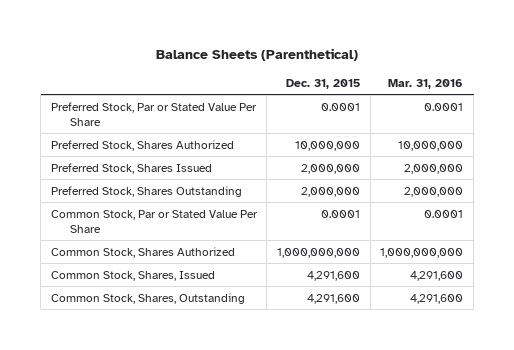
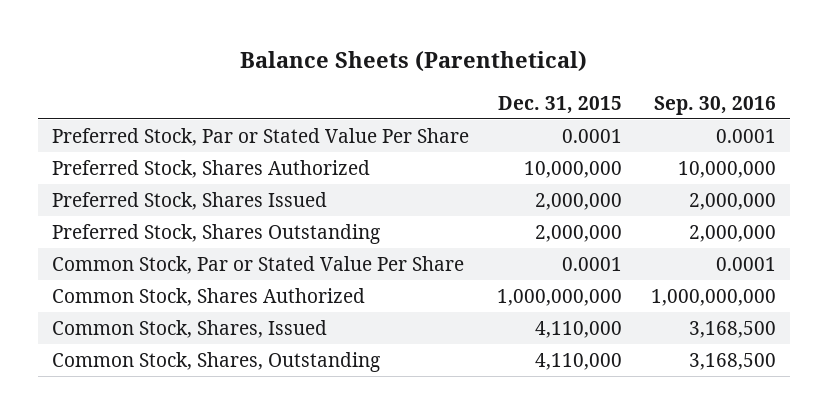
- | Dec. 31, 2015 | Mar. 31, 2016
+ | Dec. 31, 2015 | Sep. 30, 2016
- Common Stock, Shares, Issued | 4,291,600 | 4,291,600
- Common Stock, Shares, Outstanding | 4,291,600 | 4,291,600
+ Common Stock, Shares, Issued | 4,110,000 | 3,168,500
+ Common Stock, Shares, Outstanding | 4,110,000 | 3,168,500

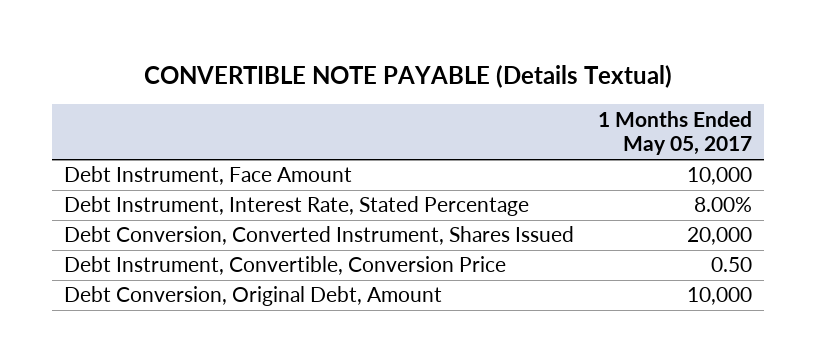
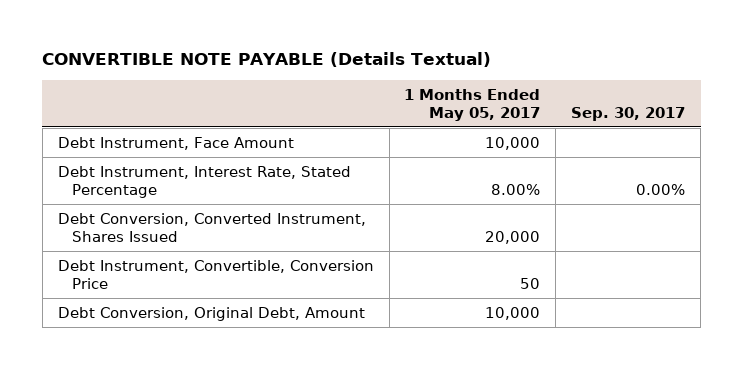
- | 1 Months Ended May 05, 2017
+ | 1 Months Ended May 05, 2017 | Sep. 30, 2017
- Debt Instrument, Convertible, Conversion Price | 0.50
+ Debt Instrument, Convertible, Conversion Price | 50 |

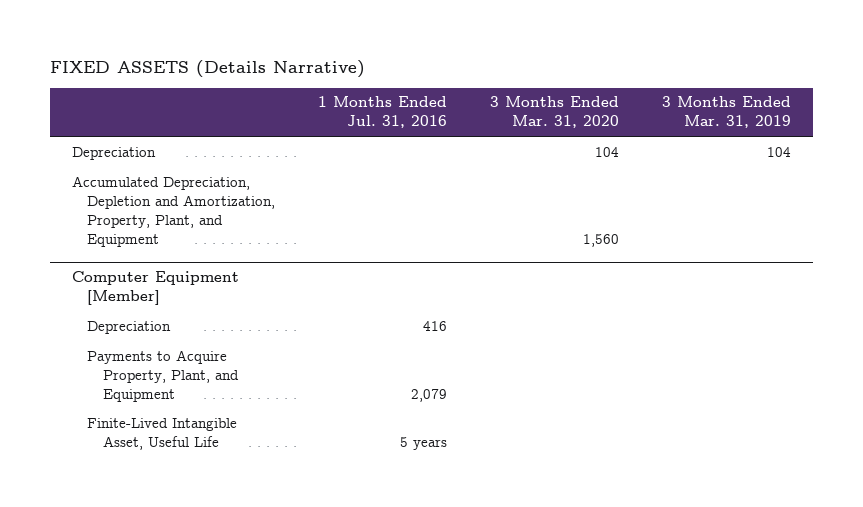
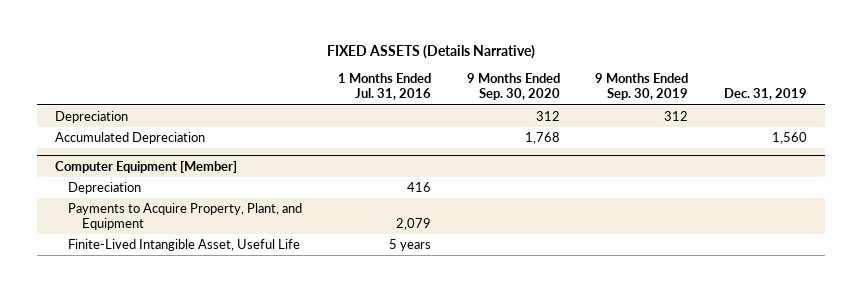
- | 1 Months Ended Jul. 31, 2016 | 3 Months Ended Mar. 31, 2020 | 3 Months Ended Mar. 31, 2019
+ | 1 Months Ended Jul. 31, 2016 | 9 Months Ended Sep. 30, 2020 | 9 Months Ended Sep. 30, 2019 | Dec. 31, 2019
- Accumulated Depreciation, Depletion and Amortization, Property, Plant, and Equipment | | 1,560 |
+ Accumulated Depreciation | | 1,768 | | 1,560

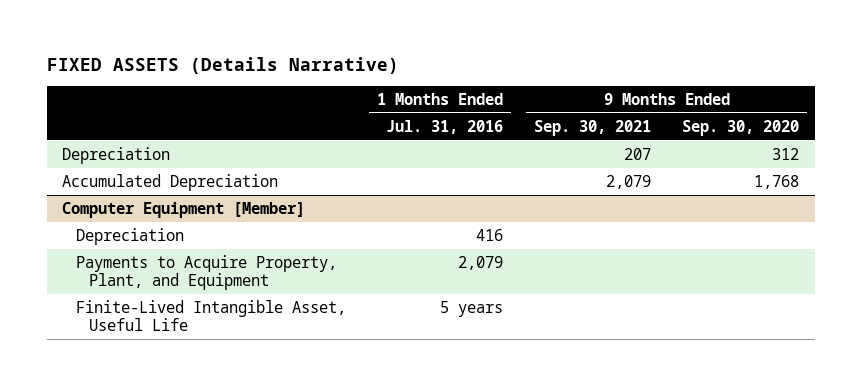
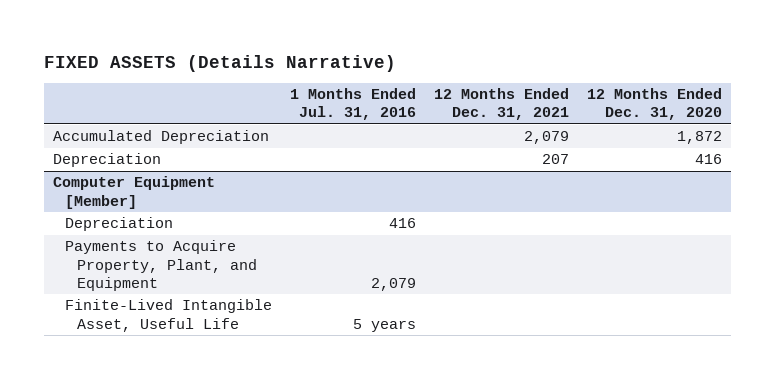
- | 1 Months Ended Jul. 31, 2016 | 9 Months Ended Sep. 30, 2021 | 9 Months Ended Sep. 30, 2020
+ | 1 Months Ended Jul. 31, 2016 | 12 Months Ended Dec. 31, 2021 | 12 Months Ended Dec. 31, 2020
moved down: Depreciation | | 207 | 416

